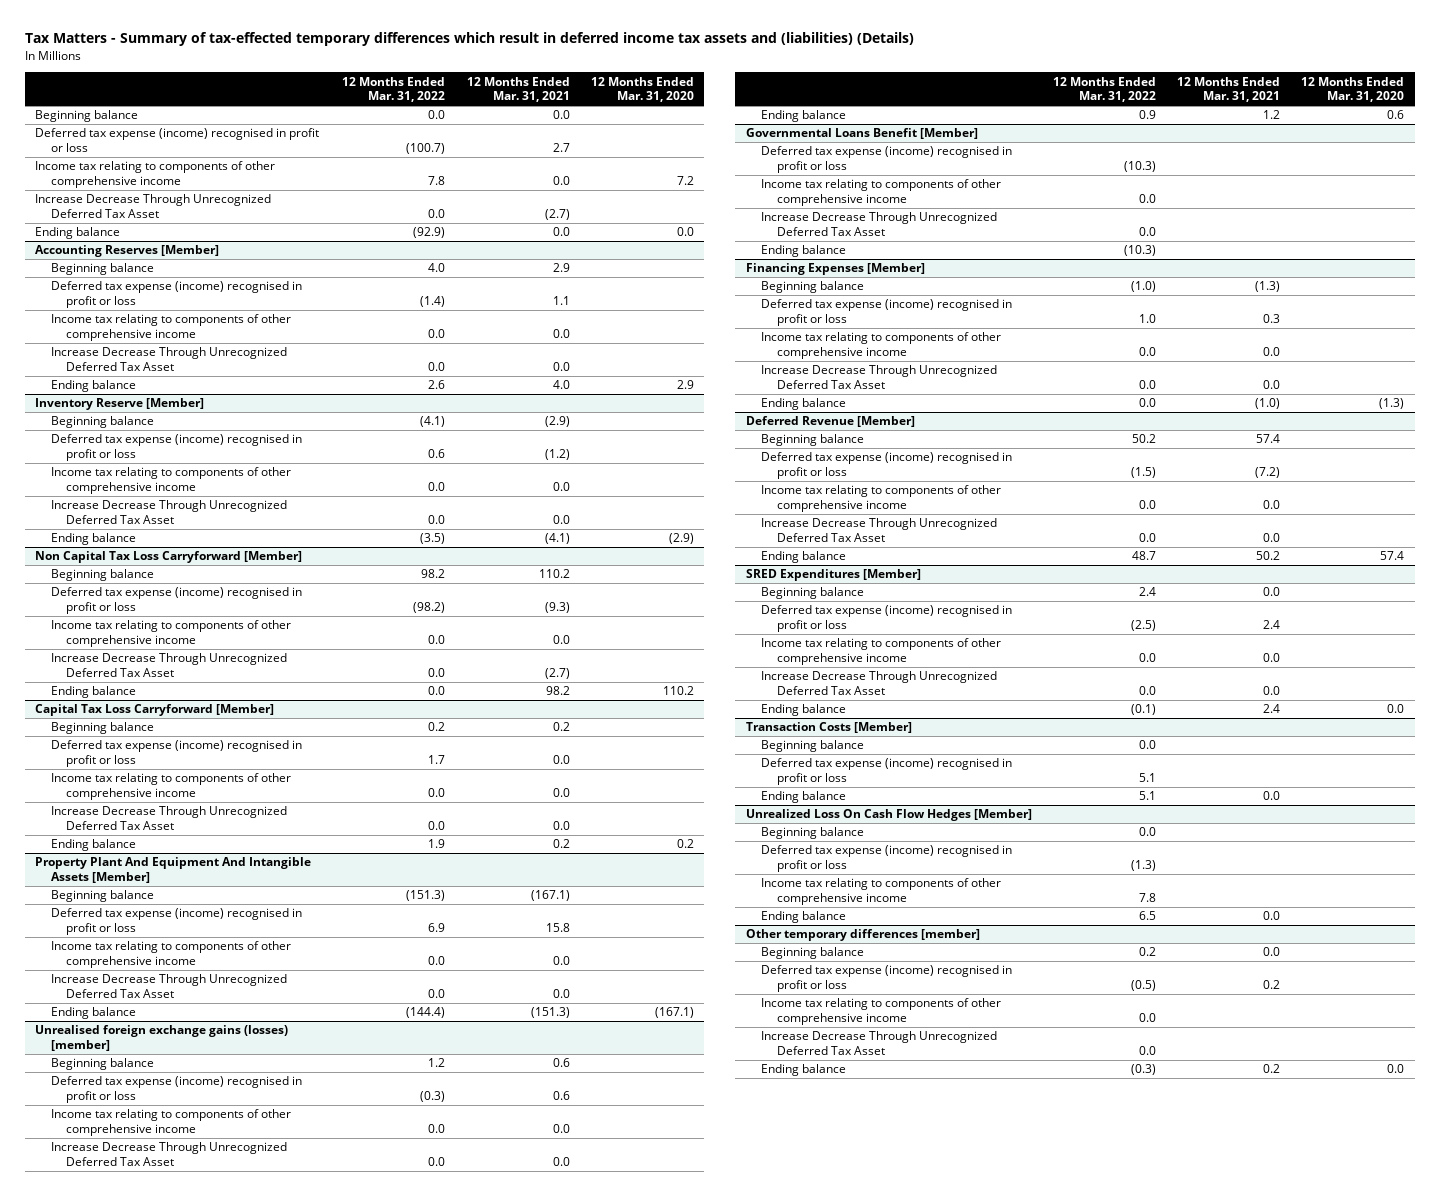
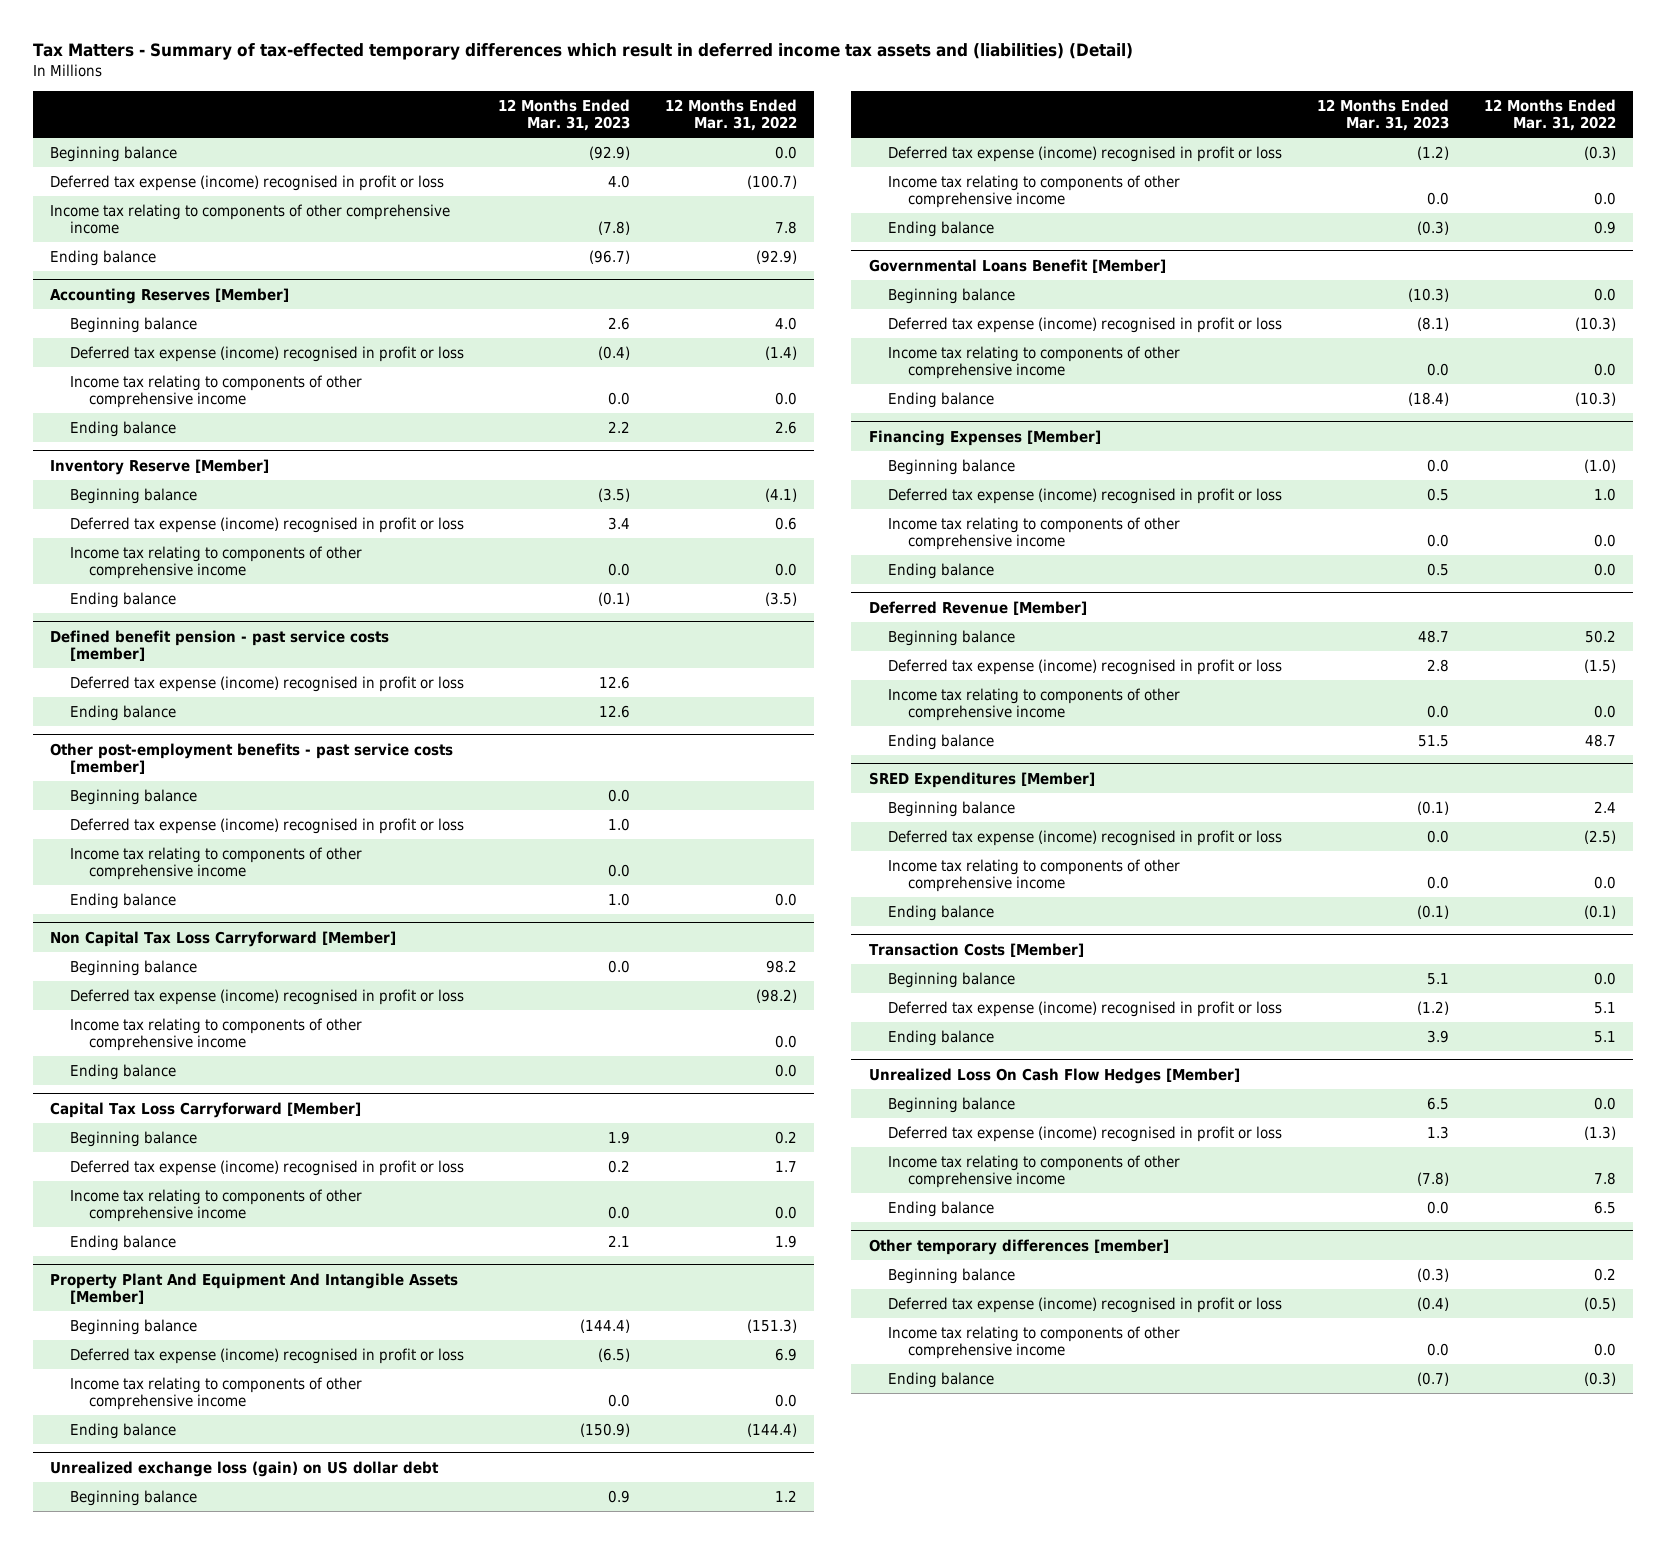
- Tax Matters - Summary of tax-effected temporary differences which result in deferred income tax assets and (liabilities) (Details)
+ Tax Matters - Summary of tax-effected temporary differences which result in deferred income tax assets and (liabilities) (Detail)
- | 12 Months Ended Mar. 31, 2022 | 12 Months Ended Mar. 31, 2021 | 12 Months Ended Mar. 31, 2020
+ | 12 Months Ended Mar. 31, 2023 | 12 Months Ended Mar. 31, 2022
- Increase Decrease Through Unrecognized Deferred Tax Asset | 0.0 | (2.7) |
@ Accounting Reserves [Member]
- Increase Decrease Through Unrecognized Deferred Tax Asset | 0.0 | 0.0 |
@ Inventory Reserve [Member]
- Increase Decrease Through Unrecognized Deferred Tax Asset | 0.0 | 0.0 |
+ Defined benefit pension - past service costs [member]
+ Deferred tax expense (income) recognised in profit or loss | 12.6 |
+ Ending balance | 12.6 |
+ Other post-employment benefits - past service costs [member]
+ Beginning balance | 0.0 |
+ Deferred tax expense (income) recognised in profit or loss | 1.0 |
+ Income tax relating to components of other comprehensive income | 0.0 |
+ Ending balance | 1.0 | 0.0
@ Non Capital Tax Loss Carryforward [Member]
- Increase Decrease Through Unrecognized Deferred Tax Asset | 0.0 | (2.7) |
@ Capital Tax Loss Carryforward [Member]
- Increase Decrease Through Unrecognized Deferred Tax Asset | 0.0 | 0.0 |
@ Property Plant And Equipment And Intangible Assets [Member]
- Increase Decrease Through Unrecognized Deferred Tax Asset | 0.0 | 0.0 |
- Unrealised foreign exchange gains (losses) [member]
+ Unrealized exchange loss (gain) on US dollar debt
- Increase Decrease Through Unrecognized Deferred Tax Asset | 0.0 | 0.0 |
@ Governmental Loans Benefit [Member]
+ Beginning balance | (10.3) | 0.0
- Increase Decrease Through Unrecognized Deferred Tax Asset | 0.0 | |
@ Financing Expenses [Member]
- Increase Decrease Through Unrecognized Deferred Tax Asset | 0.0 | 0.0 |
@ Deferred Revenue [Member]
- Increase Decrease Through Unrecognized Deferred Tax Asset | 0.0 | 0.0 |
@ SRED Expenditures [Member]
- Increase Decrease Through Unrecognized Deferred Tax Asset | 0.0 | 0.0 |
@ Other temporary differences [member]
- Increase Decrease Through Unrecognized Deferred Tax Asset | 0.0 | |

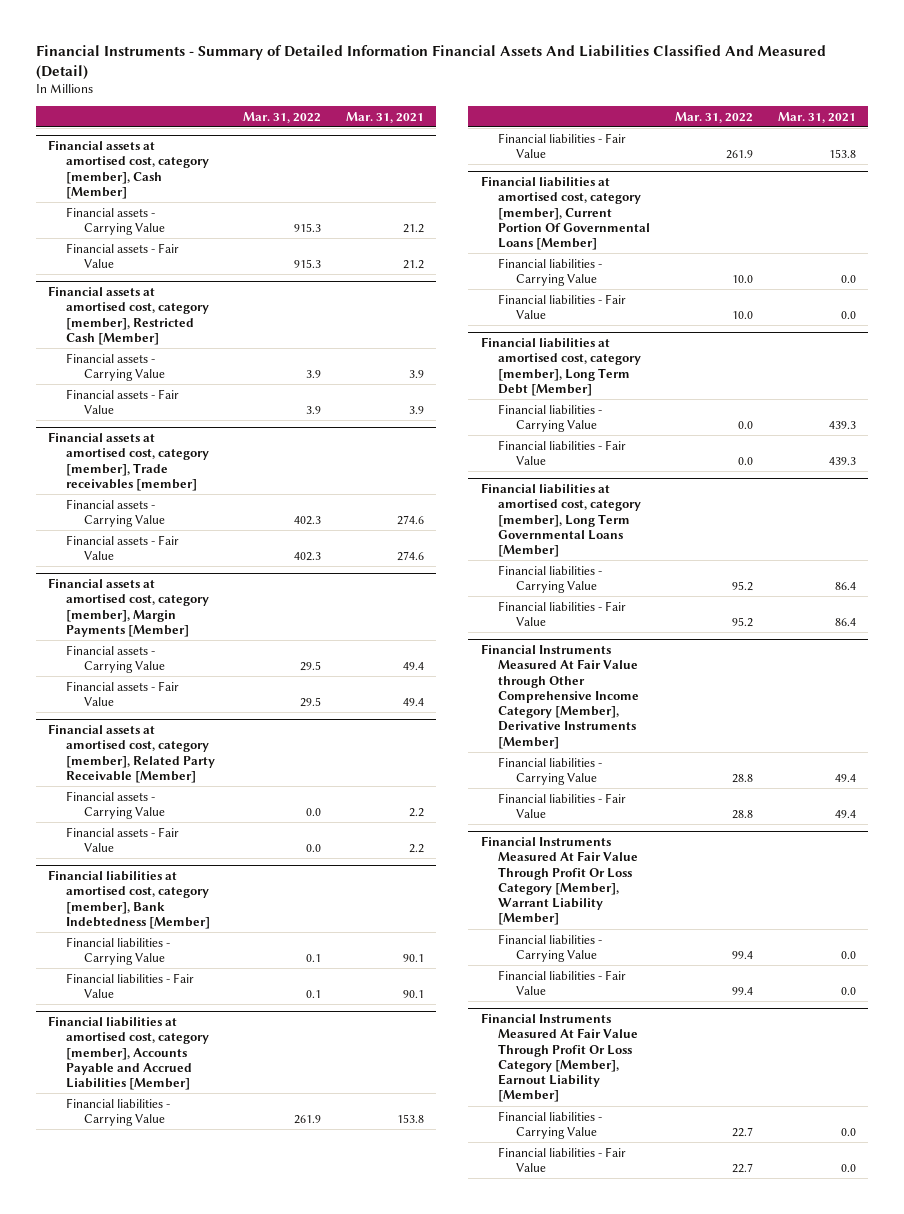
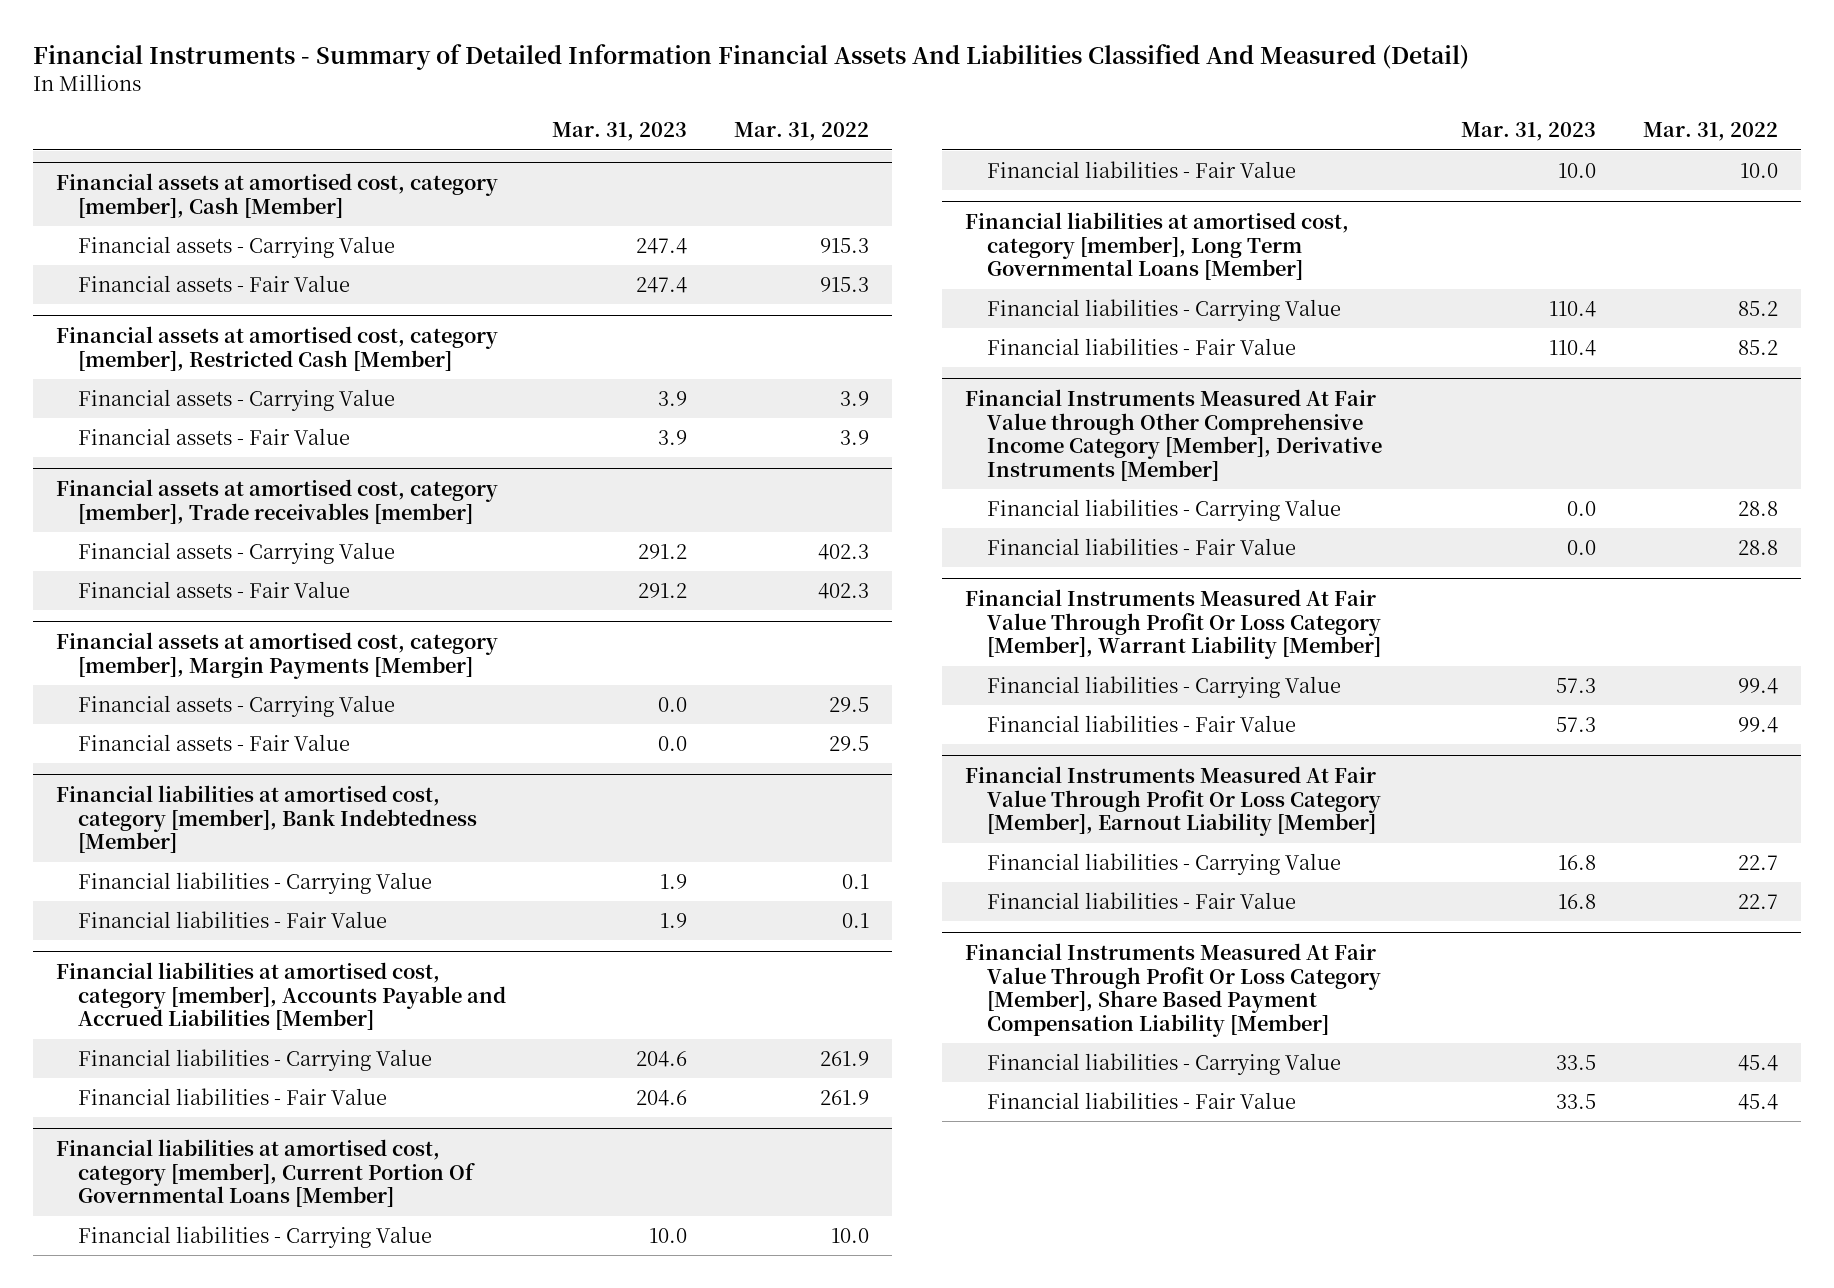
- | Mar. 31, 2022 | Mar. 31, 2021
+ | Mar. 31, 2023 | Mar. 31, 2022
- Financial assets at amortised cost, category [member], Related Party Receivable [Member]
- Financial assets - Carrying Value | 0.0 | 2.2
- Financial assets - Fair Value | 0.0 | 2.2
- Financial liabilities at amortised cost, category [member], Long Term Debt [Member]
- Financial liabilities - Carrying Value | 0.0 | 439.3
- Financial liabilities - Fair Value | 0.0 | 439.3
@ Financial liabilities at amortised cost, category [member], Long Term Governmental Loans [Member]
- Financial liabilities - Carrying Value | 95.2 | 86.4
- Financial liabilities - Fair Value | 95.2 | 86.4
+ Financial liabilities - Carrying Value | 110.4 | 85.2
+ Financial liabilities - Fair Value | 110.4 | 85.2
+ Financial Instruments Measured At Fair Value Through Profit Or Loss Category [Member], Share Based Payment Compensation Liability [Member]
+ Financial liabilities - Carrying Value | 33.5 | 45.4
+ Financial liabilities - Fair Value | 33.5 | 45.4

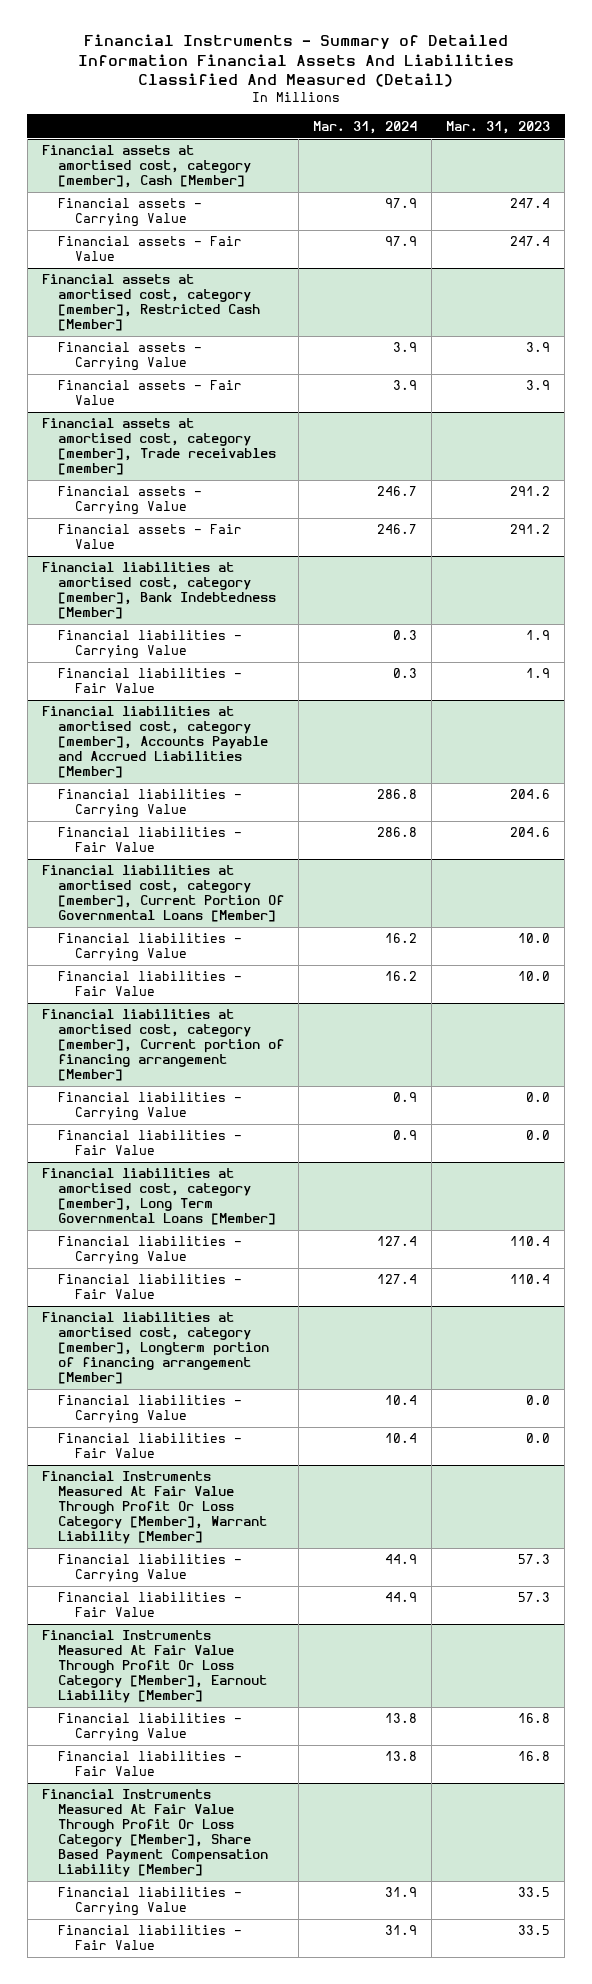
- | Mar. 31, 2023 | Mar. 31, 2022
+ | Mar. 31, 2024 | Mar. 31, 2023
- Financial assets at amortised cost, category [member], Margin Payments [Member]
- Financial assets - Carrying Value | 0.0 | 29.5
- Financial assets - Fair Value | 0.0 | 29.5
+ Financial liabilities at amortised cost, category [member], Current portion of financing arrangement [Member]
+ Financial liabilities - Carrying Value | 0.9 | 0.0
+ Financial liabilities - Fair Value | 0.9 | 0.0
- Financial Instruments Measured At Fair Value through Other Comprehensive Income Category [Member], Derivative Instruments [Member]
+ Financial liabilities at amortised cost, category [member], Longterm portion of financing arrangement [Member]

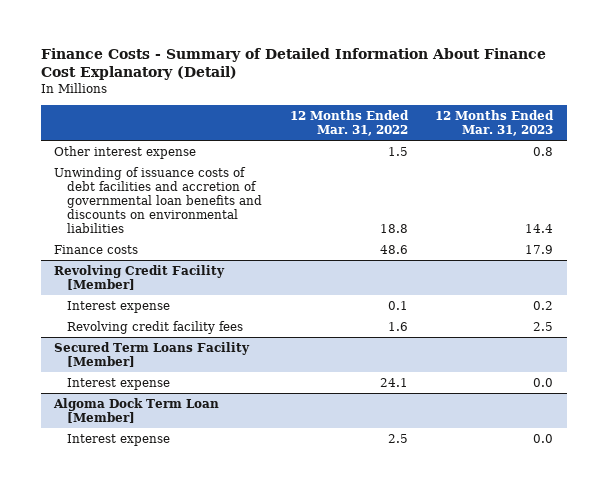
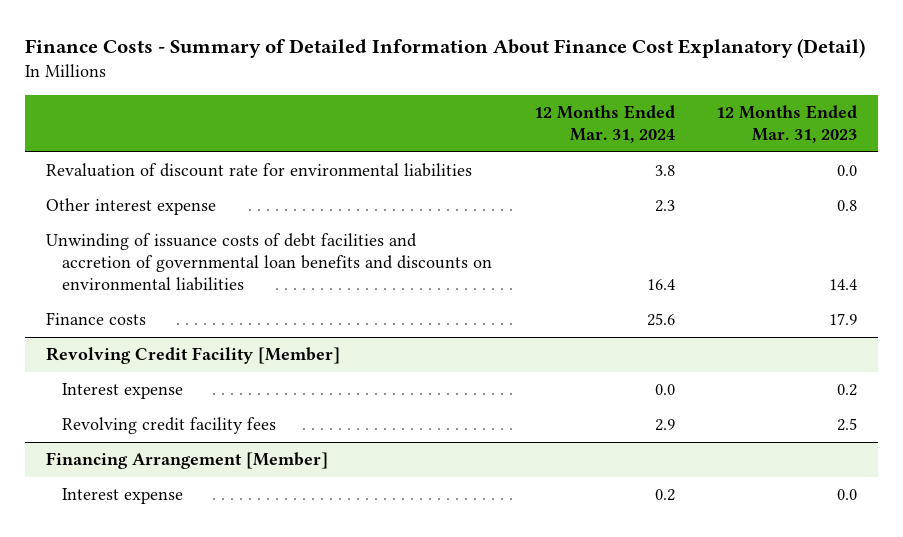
- | 12 Months Ended Mar. 31, 2022 | 12 Months Ended Mar. 31, 2023
+ | 12 Months Ended Mar. 31, 2024 | 12 Months Ended Mar. 31, 2023
+ Revaluation of discount rate for environmental liabilities | 3.8 | 0.0
- Secured Term Loans Facility [Member]
- Interest expense | 24.1 | 0.0
- Algoma Dock Term Loan [Member]
+ Financing Arrangement [Member]

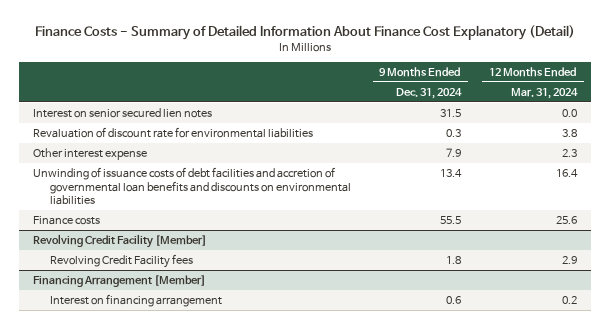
- | 12 Months Ended Mar. 31, 2024 | 12 Months Ended Mar. 31, 2023
+ | 9 Months Ended Dec. 31, 2024 | 12 Months Ended Mar. 31, 2024
+ Interest on senior secured lien notes | 31.5 | 0.0
@ Revolving Credit Facility [Member]
- Interest expense | 0.0 | 0.2
- Revolving credit facility fees | 2.9 | 2.5
+ Revolving Credit Facility fees | 1.8 | 2.9
@ Financing Arrangement [Member]
- Interest expense | 0.2 | 0.0
+ Interest on financing arrangement | 0.6 | 0.2

